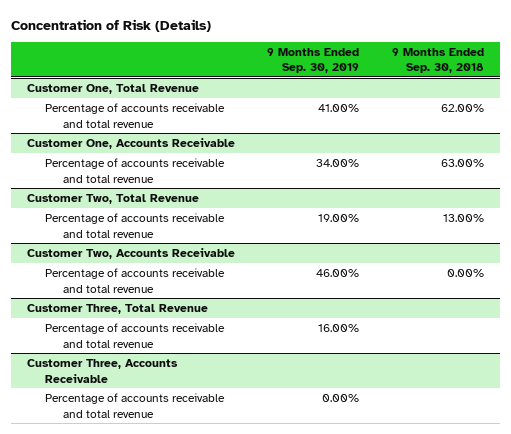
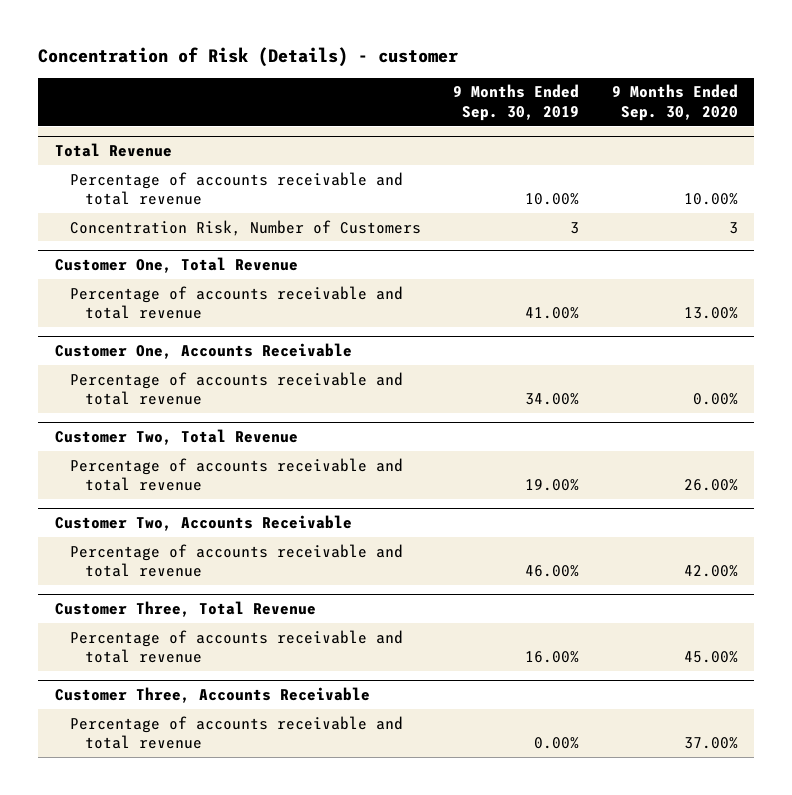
- Concentration of Risk (Details)
+ Concentration of Risk (Details) - customer
- | 9 Months Ended Sep. 30, 2019 | 9 Months Ended Sep. 30, 2018
+ | 9 Months Ended Sep. 30, 2019 | 9 Months Ended Sep. 30, 2020
+ Total Revenue
+ Percentage of accounts receivable and total revenue | 10.00% | 10.00%
+ Concentration Risk, Number of Customers | 3 | 3

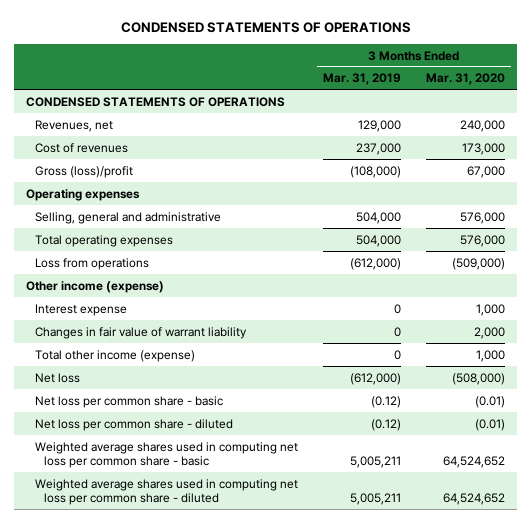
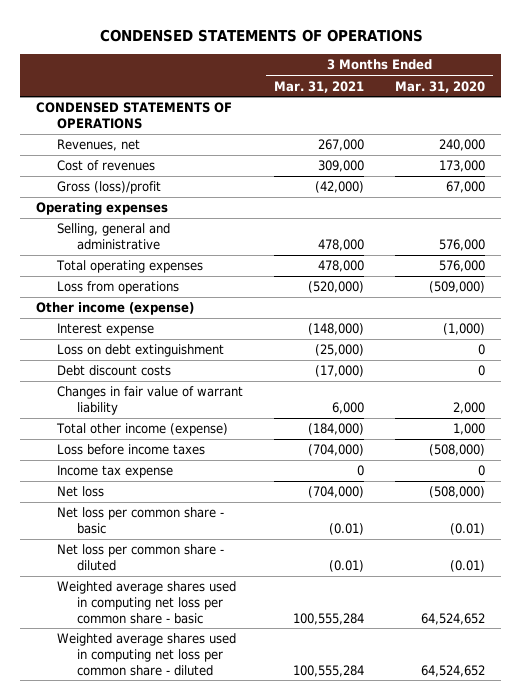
- | 3 Months Ended Mar. 31, 2019 | 3 Months Ended Mar. 31, 2020
+ | 3 Months Ended Mar. 31, 2021 | 3 Months Ended Mar. 31, 2020
- Interest expense | 0 | 1,000
+ Interest expense | (148,000) | (1,000)
+ Loss on debt extinguishment | (25,000) | 0
+ Debt discount costs | (17,000) | 0
+ Loss before income taxes | (704,000) | (508,000)
+ Income tax expense | 0 | 0

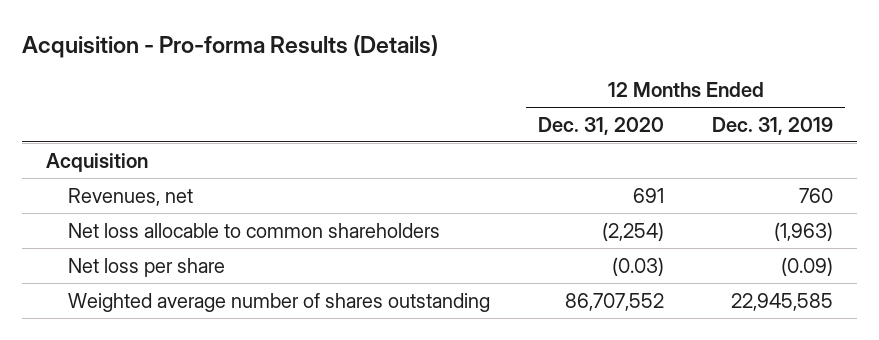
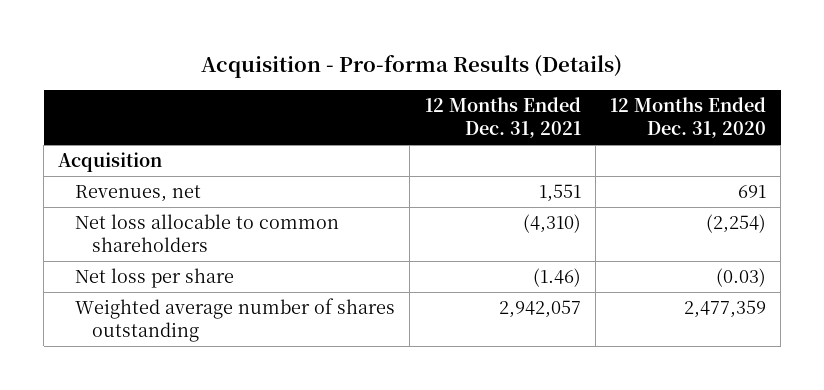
- | 12 Months Ended Dec. 31, 2020 | 12 Months Ended Dec. 31, 2019
+ | 12 Months Ended Dec. 31, 2021 | 12 Months Ended Dec. 31, 2020
- Weighted average number of shares outstanding | 86,707,552 | 22,945,585
+ Weighted average number of shares outstanding | 2,942,057 | 2,477,359

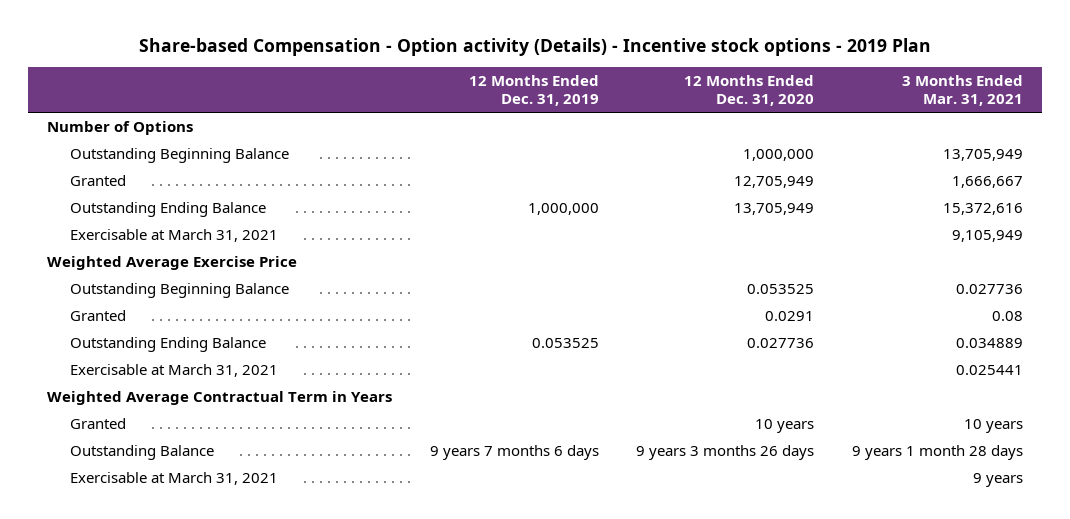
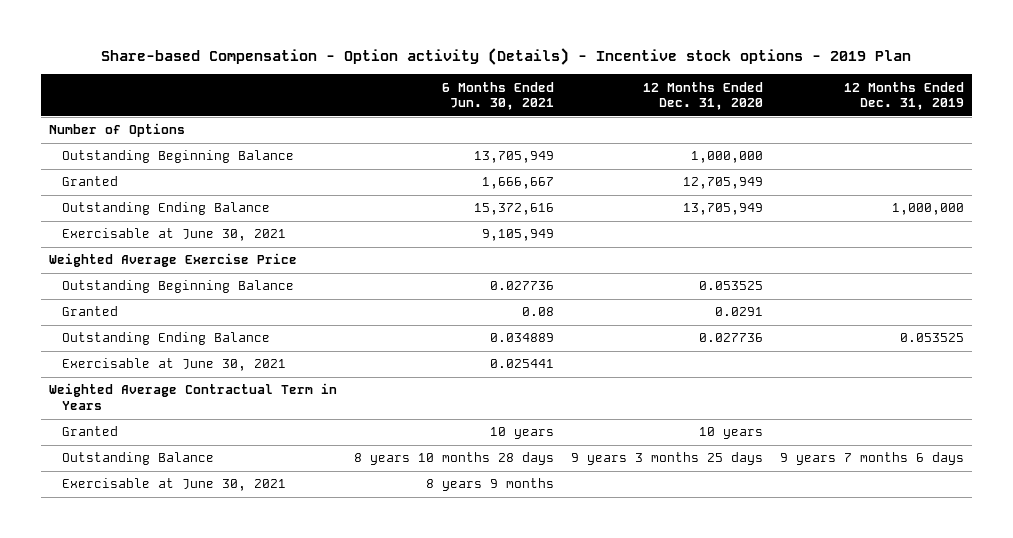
- | 12 Months Ended Dec. 31, 2019 | 12 Months Ended Dec. 31, 2020 | 3 Months Ended Mar. 31, 2021
+ | 6 Months Ended Jun. 30, 2021 | 12 Months Ended Dec. 31, 2020 | 12 Months Ended Dec. 31, 2019
- Exercisable at March 31, 2021 | | | 9,105,949
+ Exercisable at June 30, 2021 | 9,105,949 | |
- Exercisable at March 31, 2021 | | | 0.025441
+ Exercisable at June 30, 2021 | 0.025441 | |
- Outstanding Balance | 9 years 7 months 6 days | 9 years 3 months 26 days | 9 years 1 month 28 days
- Exercisable at March 31, 2021 | | | 9 years
+ Outstanding Balance | 8 years 10 months 28 days | 9 years 3 months 25 days | 9 years 7 months 6 days
+ Exercisable at June 30, 2021 | 8 years 9 months | |

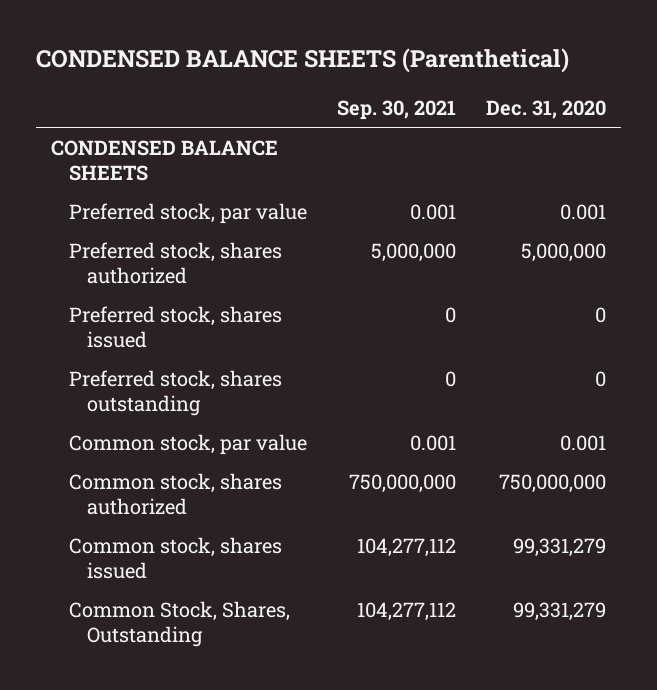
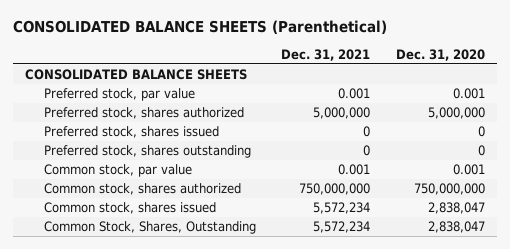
- CONDENSED BALANCE SHEETS (Parenthetical)
+ CONSOLIDATED BALANCE SHEETS (Parenthetical)
- | Sep. 30, 2021 | Dec. 31, 2020
+ | Dec. 31, 2021 | Dec. 31, 2020
- CONDENSED BALANCE SHEETS
+ CONSOLIDATED BALANCE SHEETS
- Common stock, shares issued | 104,277,112 | 99,331,279
- Common Stock, Shares, Outstanding | 104,277,112 | 99,331,279
+ Common stock, shares issued | 5,572,234 | 2,838,047
+ Common Stock, Shares, Outstanding | 5,572,234 | 2,838,047

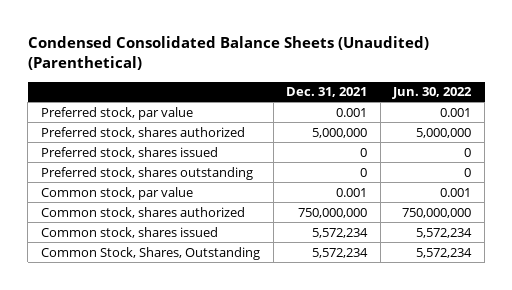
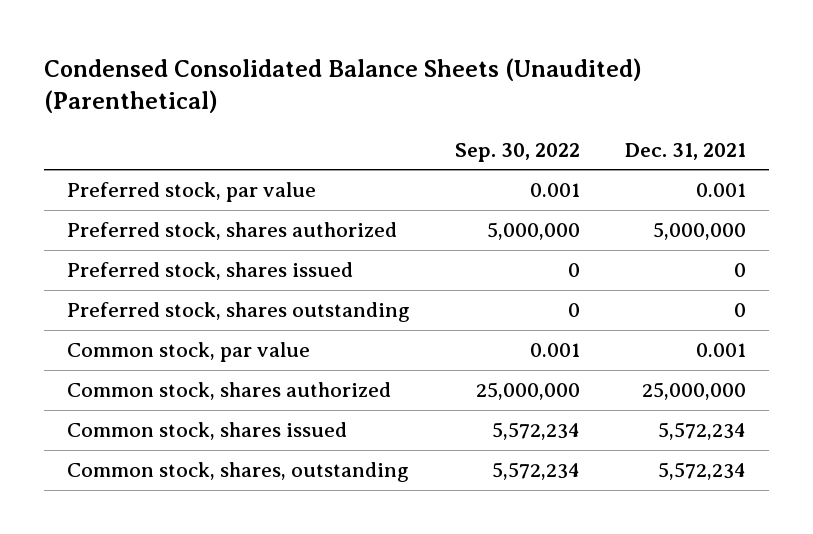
- | Dec. 31, 2021 | Jun. 30, 2022
+ | Sep. 30, 2022 | Dec. 31, 2021
- Common stock, shares authorized | 750,000,000 | 750,000,000
+ Common stock, shares authorized | 25,000,000 | 25,000,000
- Common Stock, Shares, Outstanding | 5,572,234 | 5,572,234
+ Common stock, shares, outstanding | 5,572,234 | 5,572,234

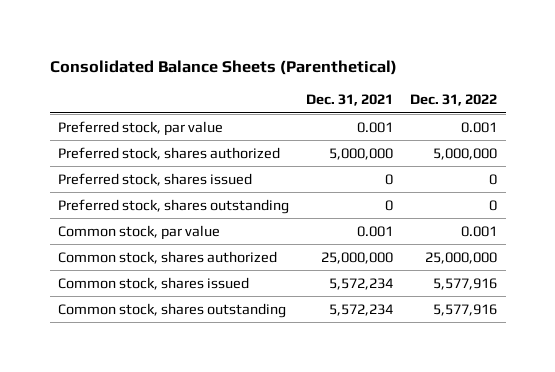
- Condensed Consolidated Balance Sheets (Unaudited) (Parenthetical)
+ Consolidated Balance Sheets (Parenthetical)
- | Sep. 30, 2022 | Dec. 31, 2021
+ | Dec. 31, 2021 | Dec. 31, 2022
- Common stock, shares, outstanding | 5,572,234 | 5,572,234
+ Common stock, shares outstanding | 5,572,234 | 5,577,916

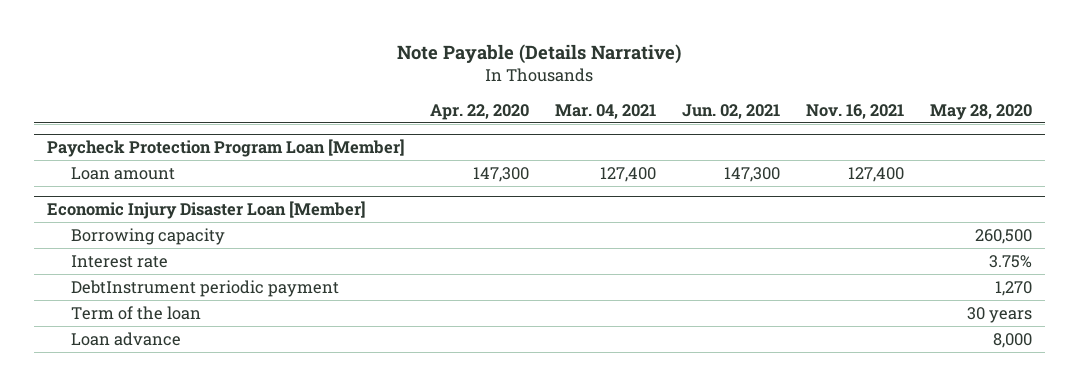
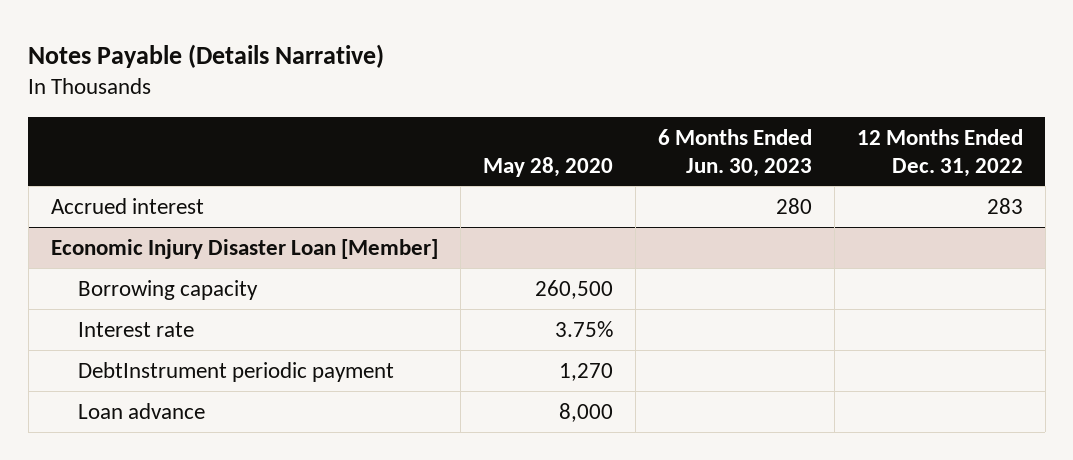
- Note Payable (Details Narrative)
+ Notes Payable (Details Narrative)
- | Apr. 22, 2020 | Mar. 04, 2021 | Jun. 02, 2021 | Nov. 16, 2021 | May 28, 2020
+ | May 28, 2020 | 6 Months Ended Jun. 30, 2023 | 12 Months Ended Dec. 31, 2022
- Paycheck Protection Program Loan [Member]
- Loan amount | 147,300 | 127,400 | 147,300 | 127,400 |
+ Accrued interest | | 280 | 283
@ Economic Injury Disaster Loan [Member]
- Term of the loan | | | | | 30 years

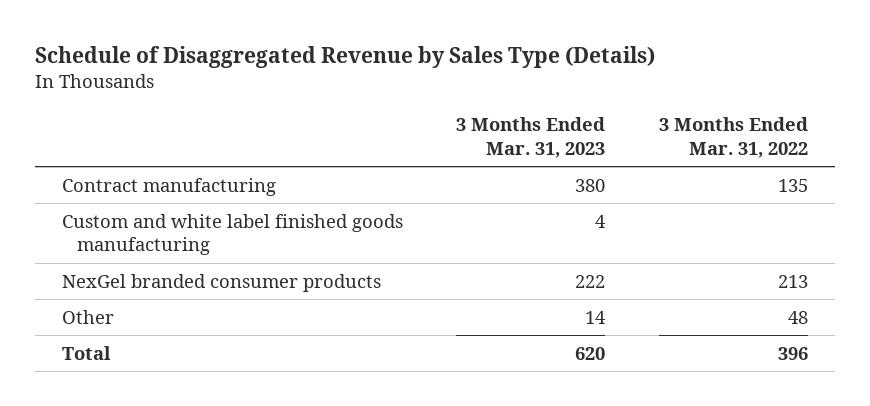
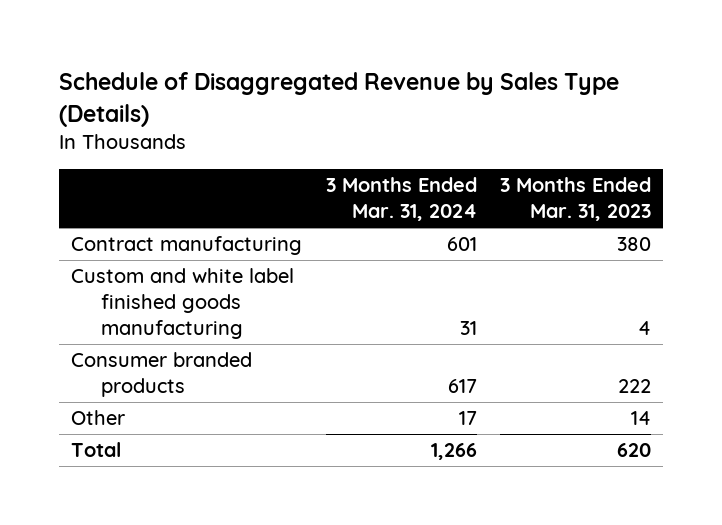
- | 3 Months Ended Mar. 31, 2023 | 3 Months Ended Mar. 31, 2022
+ | 3 Months Ended Mar. 31, 2024 | 3 Months Ended Mar. 31, 2023
- NexGel branded consumer products | 222 | 213
+ Consumer branded products | 617 | 222

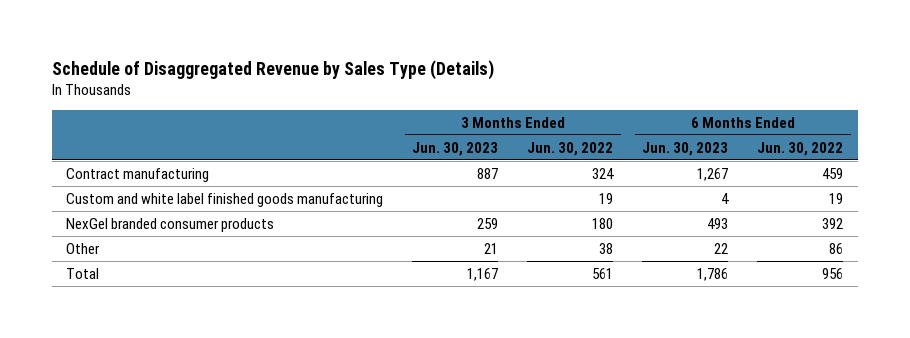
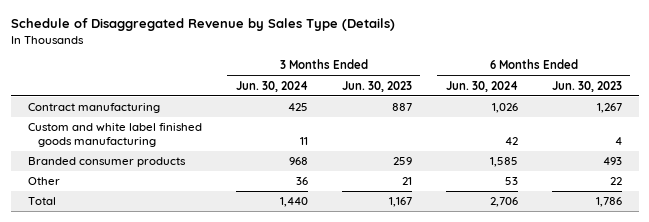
- | 3 Months Ended Jun. 30, 2023 | 3 Months Ended Jun. 30, 2022 | 6 Months Ended Jun. 30, 2023 | 6 Months Ended Jun. 30, 2022
+ | 3 Months Ended Jun. 30, 2024 | 3 Months Ended Jun. 30, 2023 | 6 Months Ended Jun. 30, 2024 | 6 Months Ended Jun. 30, 2023
- NexGel branded consumer products | 259 | 180 | 493 | 392
+ Branded consumer products | 968 | 259 | 1,585 | 493

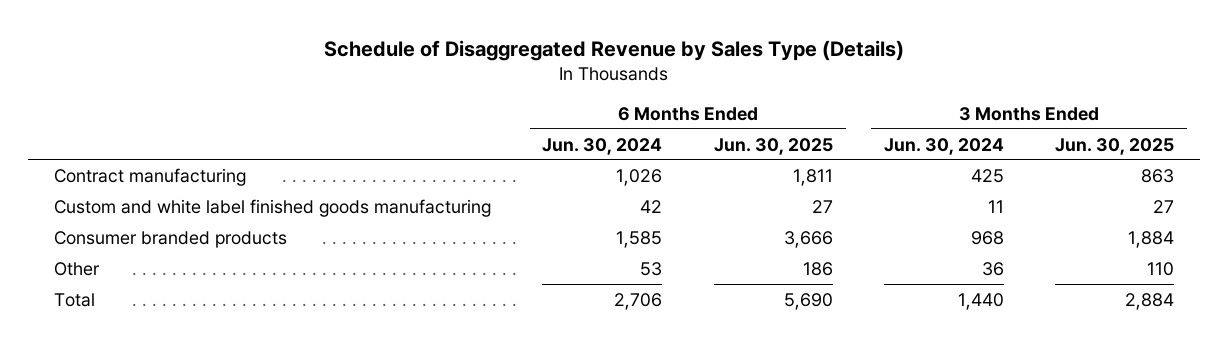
- | 3 Months Ended Jun. 30, 2024 | 3 Months Ended Jun. 30, 2023 | 6 Months Ended Jun. 30, 2024 | 6 Months Ended Jun. 30, 2023
+ | 6 Months Ended Jun. 30, 2024 | 6 Months Ended Jun. 30, 2025 | 3 Months Ended Jun. 30, 2024 | 3 Months Ended Jun. 30, 2025
- Branded consumer products | 968 | 259 | 1,585 | 493
+ Consumer branded products | 1,585 | 3,666 | 968 | 1,884

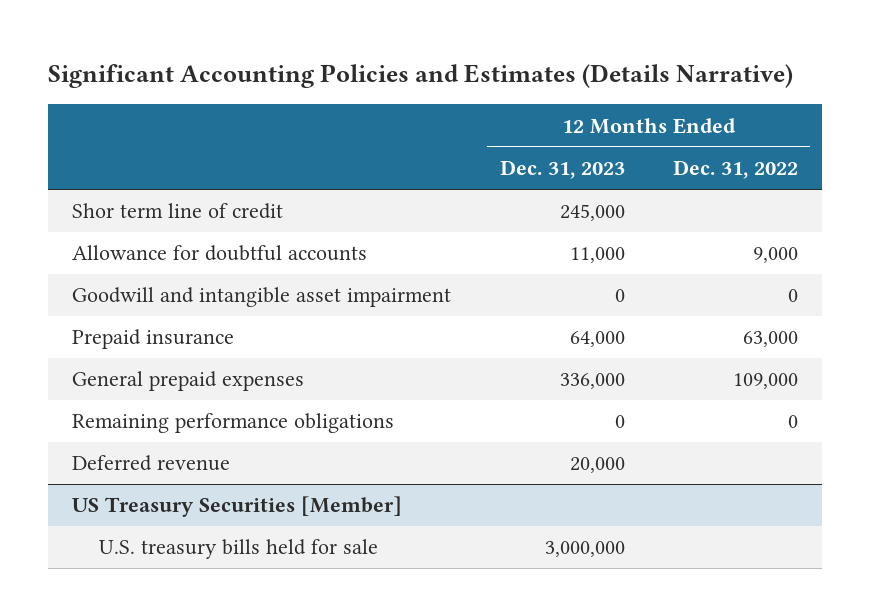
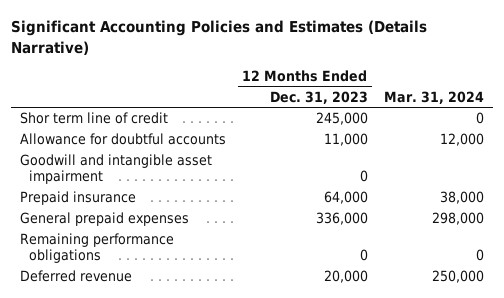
- | 12 Months Ended Dec. 31, 2023 | 12 Months Ended Dec. 31, 2022
+ | 12 Months Ended Dec. 31, 2023 | Mar. 31, 2024
- US Treasury Securities [Member]
- U.S. treasury bills held for sale | 3,000,000 |

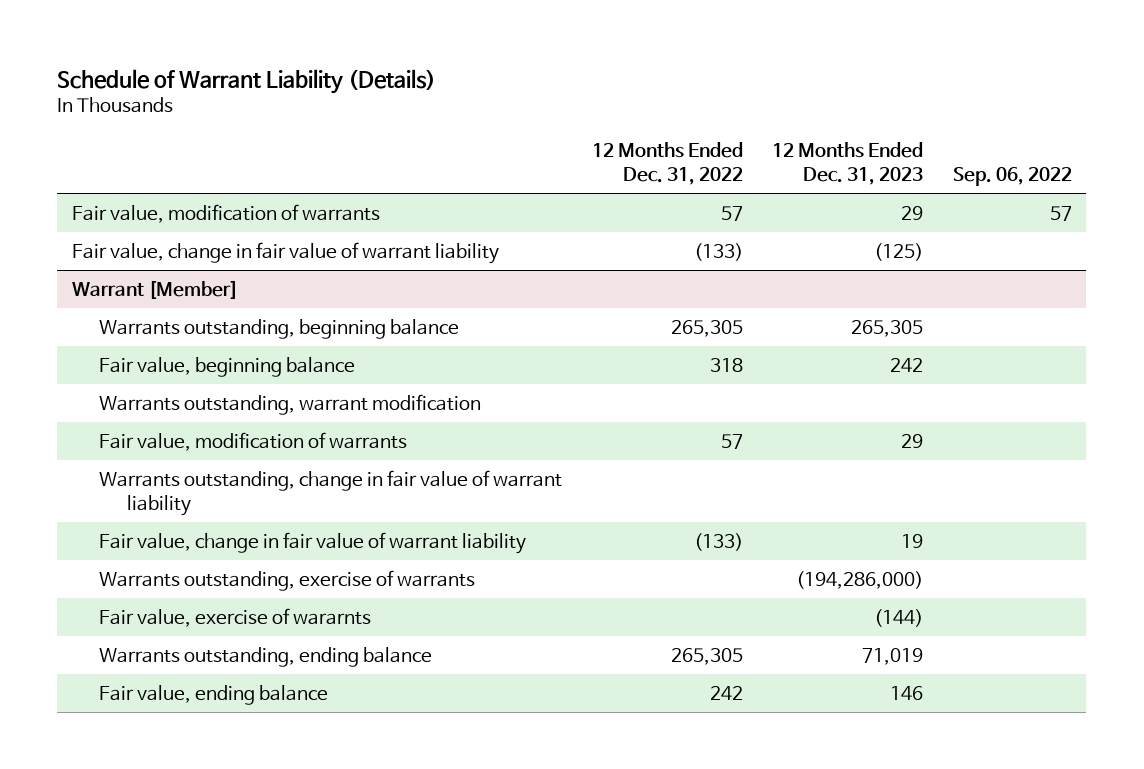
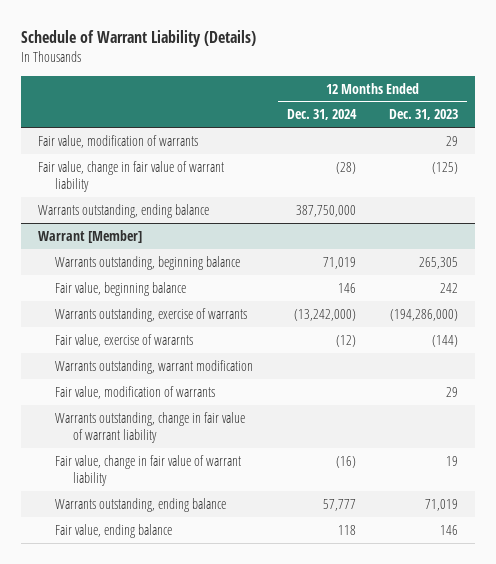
- | 12 Months Ended Dec. 31, 2022 | 12 Months Ended Dec. 31, 2023 | Sep. 06, 2022
+ | 12 Months Ended Dec. 31, 2024 | 12 Months Ended Dec. 31, 2023
+ Warrants outstanding, ending balance | 387,750,000 |
@ Warrant [Member]
moved up: Warrants outstanding, exercise of warrants | (13,242,000) | (194,286,000)
moved up: Fair value, exercise of wararnts | (12) | (144)

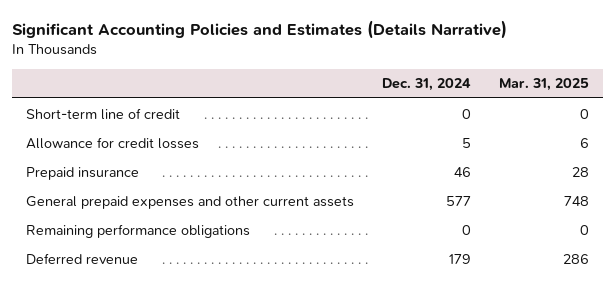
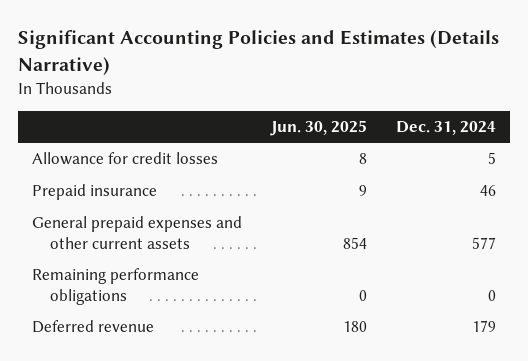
- | Dec. 31, 2024 | Mar. 31, 2025
+ | Jun. 30, 2025 | Dec. 31, 2024
- Short-term line of credit | 0 | 0

